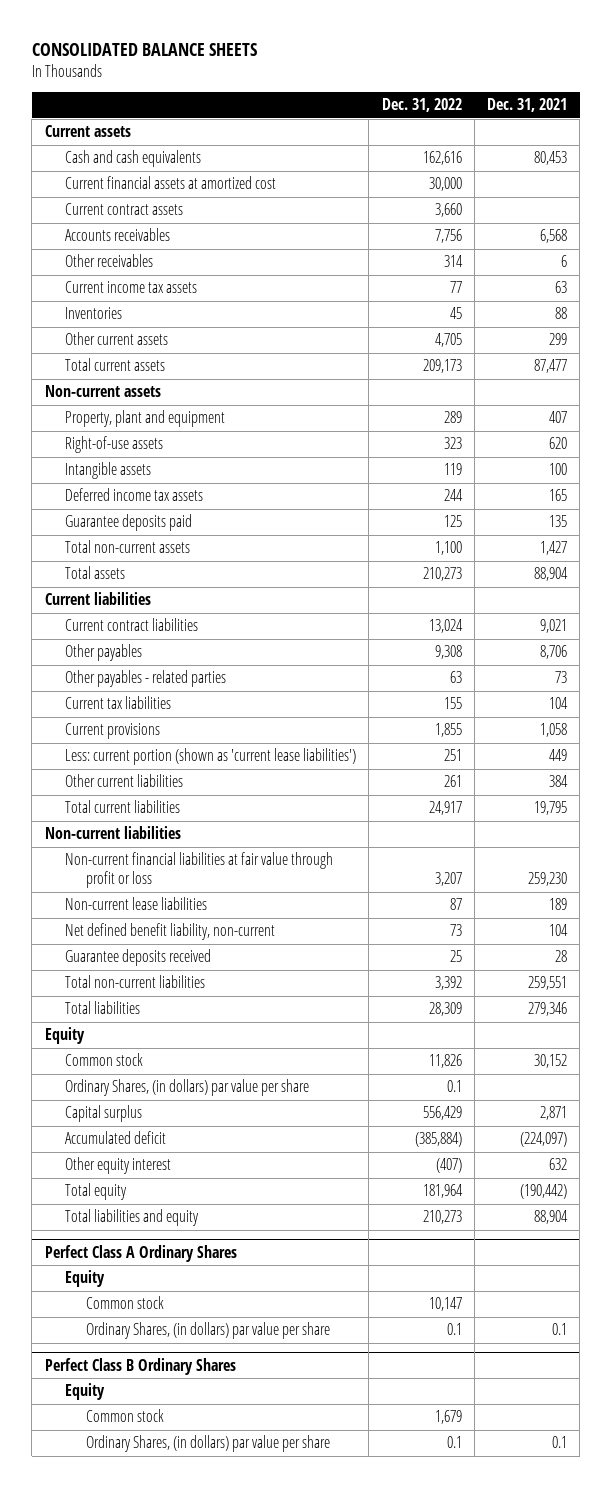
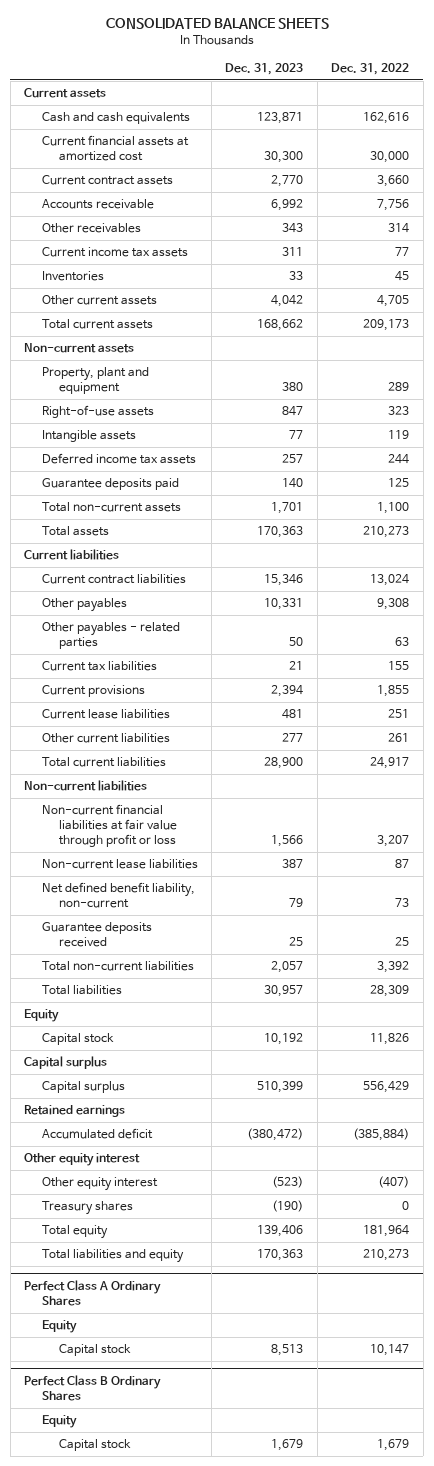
- | Dec. 31, 2022 | Dec. 31, 2021
+ | Dec. 31, 2023 | Dec. 31, 2022
- Accounts receivables | 7,756 | 6,568
+ Accounts receivable | 6,992 | 7,756
- Less: current portion (shown as 'current lease liabilities') | 251 | 449
+ Current lease liabilities | 481 | 251
- Common stock | 11,826 | 30,152
- Ordinary Shares, (in dollars) par value per share | 0.1 |
+ Capital stock | 10,192 | 11,826
+ Capital surplus
+ Retained earnings
+ Other equity interest
+ Treasury shares | (190) | 0
@ Perfect Class A Ordinary Shares
- Common stock | 10,147 |
- Ordinary Shares, (in dollars) par value per share | 0.1 | 0.1
+ Capital stock | 8,513 | 10,147
@ Perfect Class B Ordinary Shares
- Common stock | 1,679 |
- Ordinary Shares, (in dollars) par value per share | 0.1 | 0.1
+ Capital stock | 1,679 | 1,679

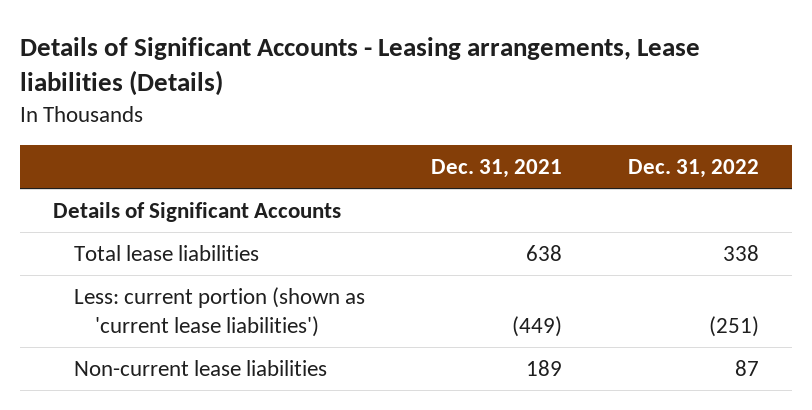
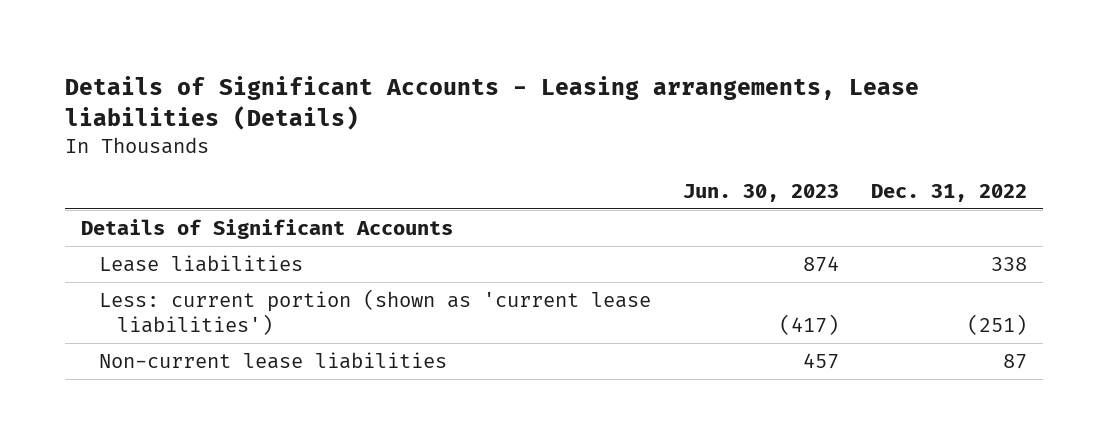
- | Dec. 31, 2021 | Dec. 31, 2022
+ | Jun. 30, 2023 | Dec. 31, 2022
- Total lease liabilities | 638 | 338
+ Lease liabilities | 874 | 338

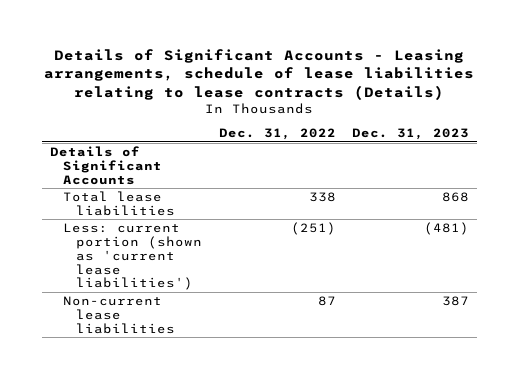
- Details of Significant Accounts - Leasing arrangements, Lease liabilities (Details)
+ Details of Significant Accounts - Leasing arrangements, schedule of lease liabilities relating to lease contracts (Details)
- | Jun. 30, 2023 | Dec. 31, 2022
+ | Dec. 31, 2022 | Dec. 31, 2023
- Lease liabilities | 874 | 338
+ Total lease liabilities | 338 | 868

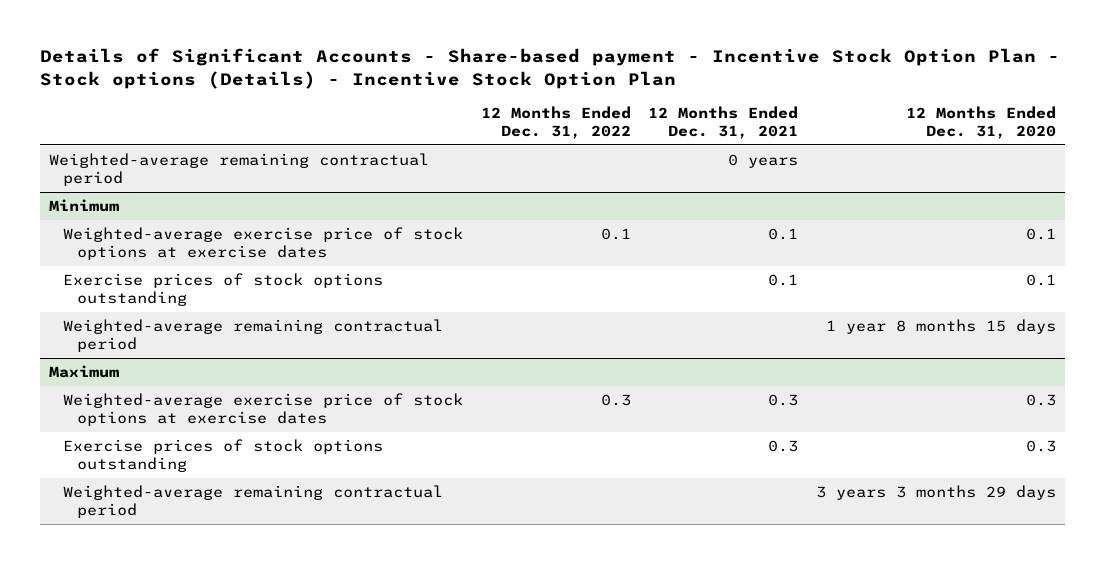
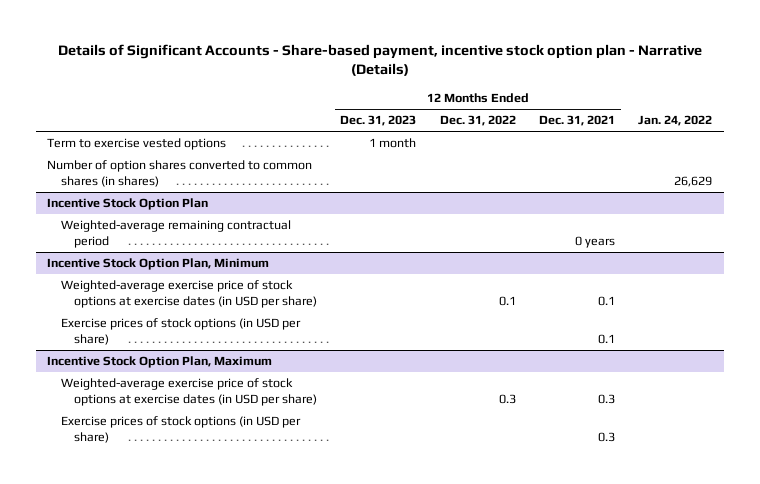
- Details of Significant Accounts - Share-based payment - Incentive Stock Option Plan - Stock options (Details) - Incentive Stock Option Plan
+ Details of Significant Accounts - Share-based payment, incentive stock option plan - Narrative (Details)
- | 12 Months Ended Dec. 31, 2022 | 12 Months Ended Dec. 31, 2021 | 12 Months Ended Dec. 31, 2020
+ | 12 Months Ended Dec. 31, 2023 | 12 Months Ended Dec. 31, 2022 | 12 Months Ended Dec. 31, 2021 | Jan. 24, 2022
+ Term to exercise vested options | 1 month | | |
+ Number of option shares converted to common shares (in shares) | | | | 26,629
+ Incentive Stock Option Plan
- Minimum
- Weighted-average exercise price of stock options at exercise dates | 0.1 | 0.1 | 0.1
- Exercise prices of stock options outstanding | | 0.1 | 0.1
- Weighted-average remaining contractual period | | | 1 year 8 months 15 days
- Maximum
- Weighted-average exercise price of stock options at exercise dates | 0.3 | 0.3 | 0.3
- Exercise prices of stock options outstanding | | 0.3 | 0.3
- Weighted-average remaining contractual period | | | 3 years 3 months 29 days
+ Incentive Stock Option Plan, Minimum
+ Weighted-average exercise price of stock options at exercise dates (in USD per share) | | 0.1 | 0.1 |
+ Exercise prices of stock options (in USD per share) | | | 0.1 |
+ Incentive Stock Option Plan, Maximum
+ Weighted-average exercise price of stock options at exercise dates (in USD per share) | | 0.3 | 0.3 |
+ Exercise prices of stock options (in USD per share) | | | 0.3 |

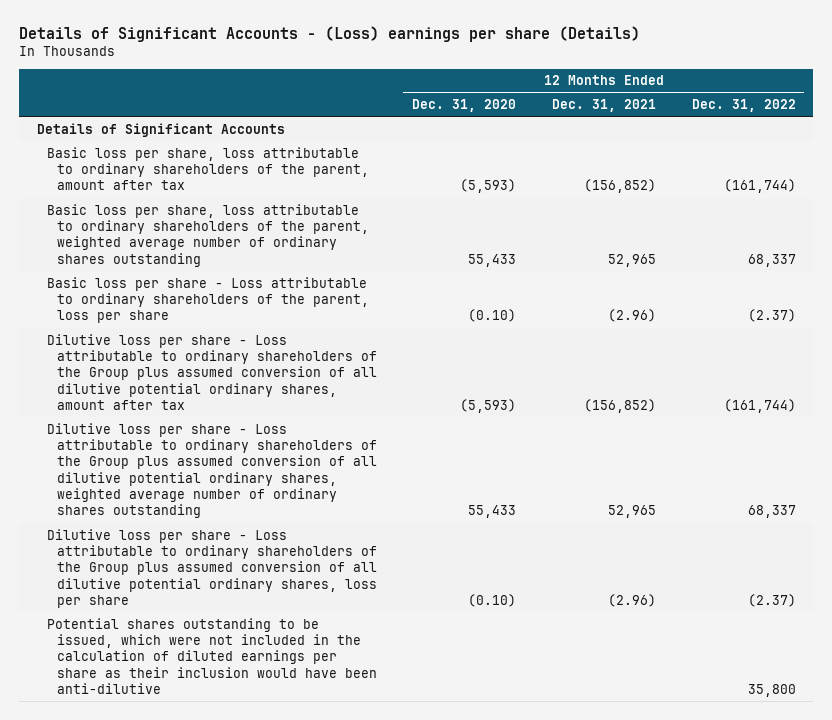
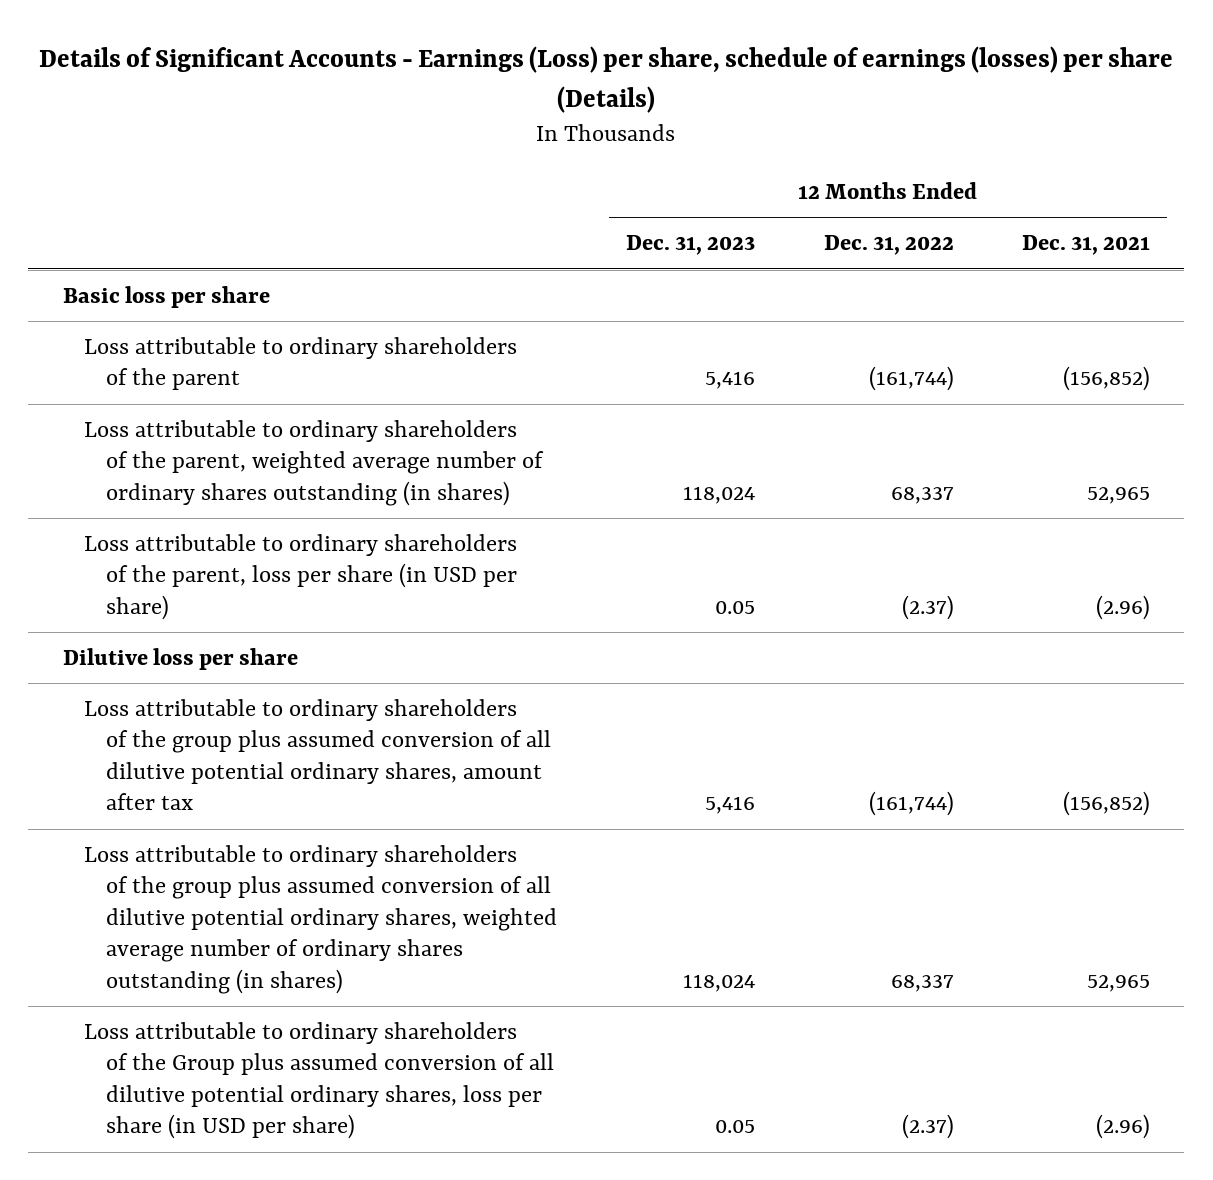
- Details of Significant Accounts - (Loss) earnings per share (Details)
+ Details of Significant Accounts - Earnings (Loss) per share, schedule of earnings (losses) per share (Details)
- | 12 Months Ended Dec. 31, 2020 | 12 Months Ended Dec. 31, 2021 | 12 Months Ended Dec. 31, 2022
+ | 12 Months Ended Dec. 31, 2023 | 12 Months Ended Dec. 31, 2022 | 12 Months Ended Dec. 31, 2021
- Details of Significant Accounts
- Basic loss per share, loss attributable to ordinary shareholders of the parent, amount after tax | (5,593) | (156,852) | (161,744)
- Basic loss per share, loss attributable to ordinary shareholders of the parent, weighted average number of ordinary shares outstanding | 55,433 | 52,965 | 68,337
- Basic loss per share - Loss attributable to ordinary shareholders of the parent, loss per share | (0.10) | (2.96) | (2.37)
- Dilutive loss per share - Loss attributable to ordinary shareholders of the Group plus assumed conversion of all dilutive potential ordinary shares, amount after tax | (5,593) | (156,852) | (161,744)
- Dilutive loss per share - Loss attributable to ordinary shareholders of the Group plus assumed conversion of all dilutive potential ordinary shares, weighted average number of ordinary shares outstanding | 55,433 | 52,965 | 68,337
- Dilutive loss per share - Loss attributable to ordinary shareholders of the Group plus assumed conversion of all dilutive potential ordinary shares, loss per share | (0.10) | (2.96) | (2.37)
- Potential shares outstanding to be issued, which were not included in the calculation of diluted earnings per share as their inclusion would have been anti-dilutive | | | 35,800
+ Basic loss per share
+ Loss attributable to ordinary shareholders of the parent | 5,416 | (161,744) | (156,852)
+ Loss attributable to ordinary shareholders of the parent, weighted average number of ordinary shares outstanding (in shares) | 118,024 | 68,337 | 52,965
+ Loss attributable to ordinary shareholders of the parent, loss per share (in USD per share) | 0.05 | (2.37) | (2.96)
+ Dilutive loss per share
+ Loss attributable to ordinary shareholders of the group plus assumed conversion of all dilutive potential ordinary shares, amount after tax | 5,416 | (161,744) | (156,852)
+ Loss attributable to ordinary shareholders of the group plus assumed conversion of all dilutive potential ordinary shares, weighted average number of ordinary shares outstanding (in shares) | 118,024 | 68,337 | 52,965
+ Loss attributable to ordinary shareholders of the Group plus assumed conversion of all dilutive potential ordinary shares, loss per share (in USD per share) | 0.05 | (2.37) | (2.96)

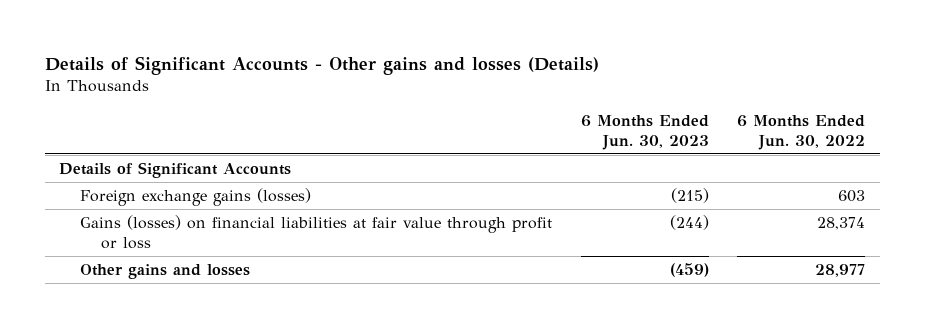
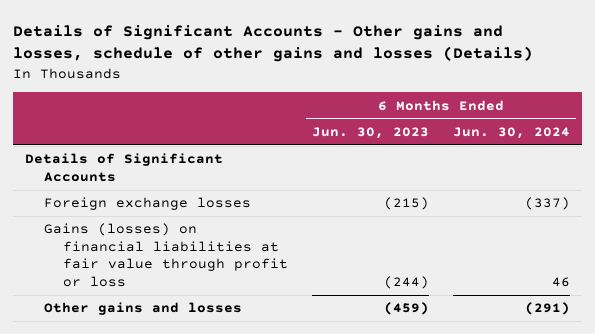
- Details of Significant Accounts - Other gains and losses (Details)
+ Details of Significant Accounts - Other gains and losses, schedule of other gains and losses (Details)
- | 6 Months Ended Jun. 30, 2023 | 6 Months Ended Jun. 30, 2022
+ | 6 Months Ended Jun. 30, 2023 | 6 Months Ended Jun. 30, 2024
- Foreign exchange gains (losses) | (215) | 603
+ Foreign exchange losses | (215) | (337)

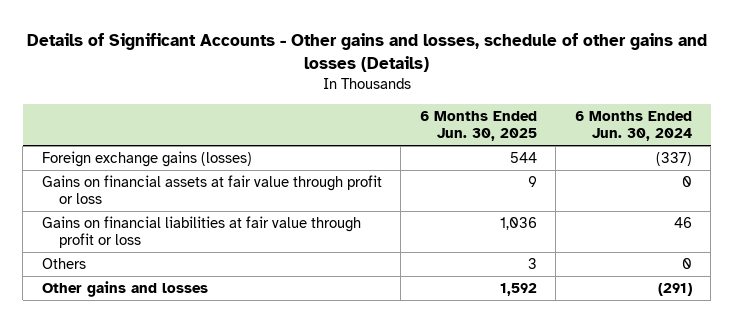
- | 6 Months Ended Jun. 30, 2023 | 6 Months Ended Jun. 30, 2024
+ | 6 Months Ended Jun. 30, 2025 | 6 Months Ended Jun. 30, 2024
- Details of Significant Accounts
- Foreign exchange losses | (215) | (337)
- Gains (losses) on financial liabilities at fair value through profit or loss | (244) | 46
+ Foreign exchange gains (losses) | 544 | (337)
+ Gains on financial assets at fair value through profit or loss | 9 | 0
+ Gains on financial liabilities at fair value through profit or loss | 1,036 | 46
+ Others | 3 | 0

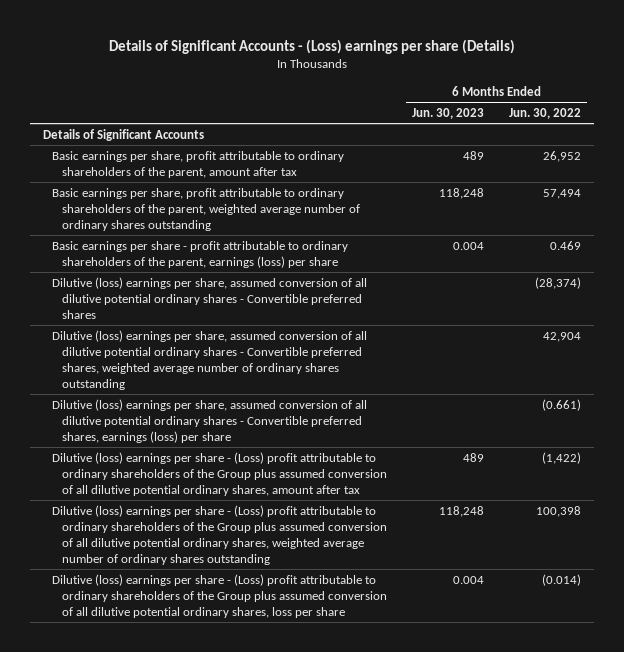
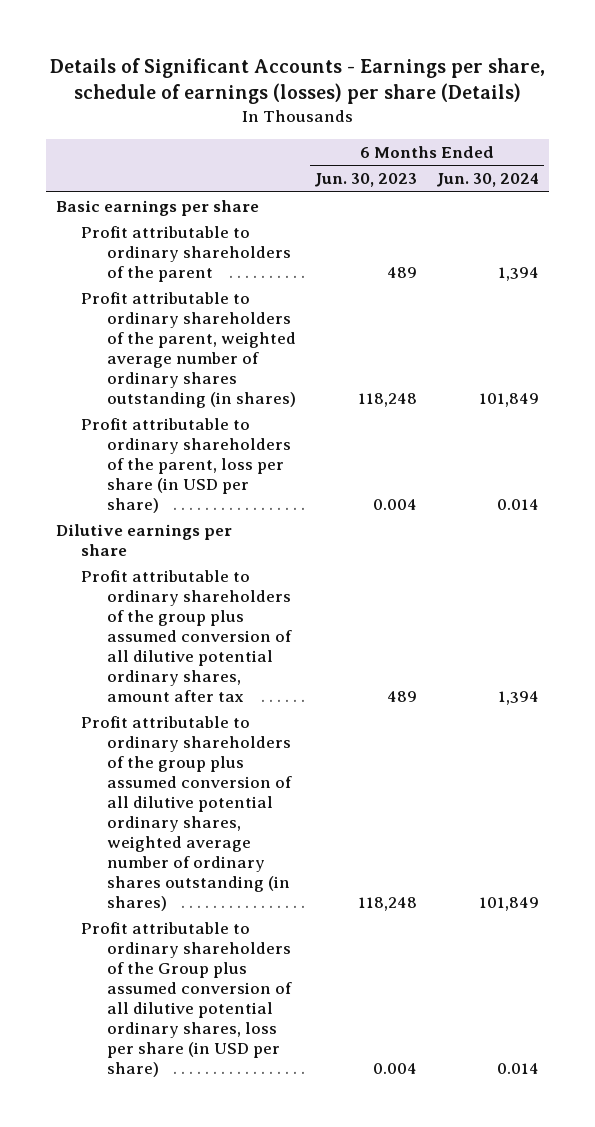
- Details of Significant Accounts - (Loss) earnings per share (Details)
+ Details of Significant Accounts - Earnings per share, schedule of earnings (losses) per share (Details)
- | 6 Months Ended Jun. 30, 2023 | 6 Months Ended Jun. 30, 2022
+ | 6 Months Ended Jun. 30, 2023 | 6 Months Ended Jun. 30, 2024
- Details of Significant Accounts
- Basic earnings per share, profit attributable to ordinary shareholders of the parent, amount after tax | 489 | 26,952
- Basic earnings per share, profit attributable to ordinary shareholders of the parent, weighted average number of ordinary shares outstanding | 118,248 | 57,494
- Basic earnings per share - profit attributable to ordinary shareholders of the parent, earnings (loss) per share | 0.004 | 0.469
- Dilutive (loss) earnings per share, assumed conversion of all dilutive potential ordinary shares - Convertible preferred shares | | (28,374)
- Dilutive (loss) earnings per share, assumed conversion of all dilutive potential ordinary shares - Convertible preferred shares, weighted average number of ordinary shares outstanding | | 42,904
- Dilutive (loss) earnings per share, assumed conversion of all dilutive potential ordinary shares - Convertible preferred shares, earnings (loss) per share | | (0.661)
- Dilutive (loss) earnings per share - (Loss) profit attributable to ordinary shareholders of the Group plus assumed conversion of all dilutive potential ordinary shares, amount after tax | 489 | (1,422)
- Dilutive (loss) earnings per share - (Loss) profit attributable to ordinary shareholders of the Group plus assumed conversion of all dilutive potential ordinary shares, weighted average number of ordinary shares outstanding | 118,248 | 100,398
- Dilutive (loss) earnings per share - (Loss) profit attributable to ordinary shareholders of the Group plus assumed conversion of all dilutive potential ordinary shares, loss per share | 0.004 | (0.014)
+ Basic earnings per share
+ Profit attributable to ordinary shareholders of the parent | 489 | 1,394
+ Profit attributable to ordinary shareholders of the parent, weighted average number of ordinary shares outstanding (in shares) | 118,248 | 101,849
+ Profit attributable to ordinary shareholders of the parent, loss per share (in USD per share) | 0.004 | 0.014
+ Dilutive earnings per share
+ Profit attributable to ordinary shareholders of the group plus assumed conversion of all dilutive potential ordinary shares, amount after tax | 489 | 1,394
+ Profit attributable to ordinary shareholders of the group plus assumed conversion of all dilutive potential ordinary shares, weighted average number of ordinary shares outstanding (in shares) | 118,248 | 101,849
+ Profit attributable to ordinary shareholders of the Group plus assumed conversion of all dilutive potential ordinary shares, loss per share (in USD per share) | 0.004 | 0.014

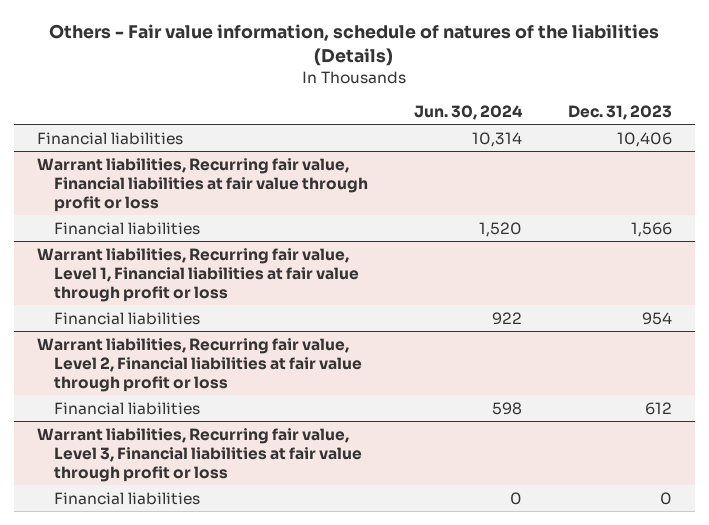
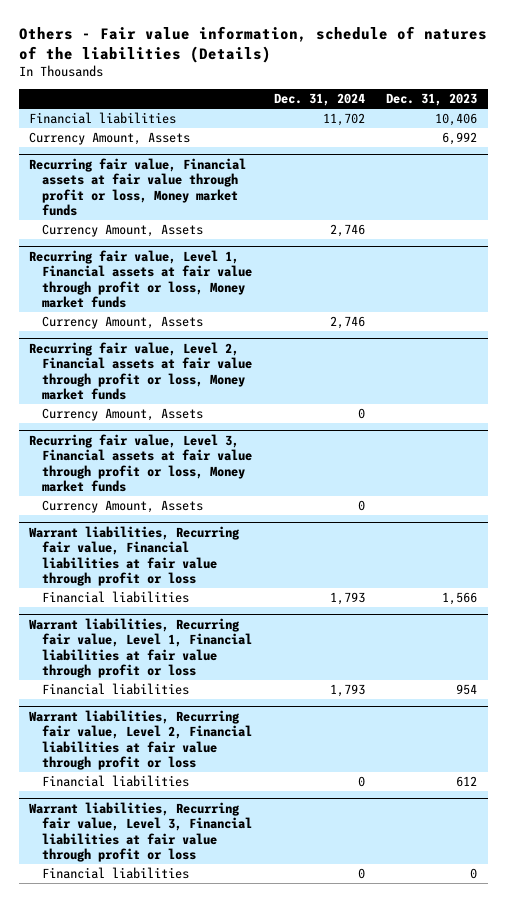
- | Jun. 30, 2024 | Dec. 31, 2023
+ | Dec. 31, 2024 | Dec. 31, 2023
+ Currency Amount, Assets | | 6,992
+ Recurring fair value, Financial assets at fair value through profit or loss, Money market funds
+ Currency Amount, Assets | 2,746 |
+ Recurring fair value, Level 1, Financial assets at fair value through profit or loss, Money market funds
+ Currency Amount, Assets | 2,746 |
+ Recurring fair value, Level 2, Financial assets at fair value through profit or loss, Money market funds
+ Currency Amount, Assets | 0 |
+ Recurring fair value, Level 3, Financial assets at fair value through profit or loss, Money market funds
+ Currency Amount, Assets | 0 |

